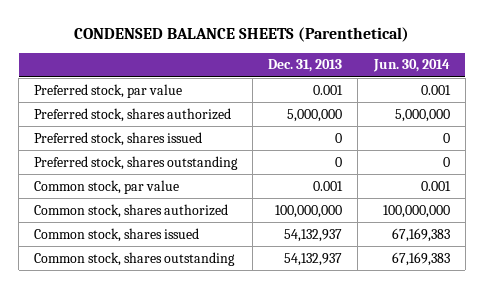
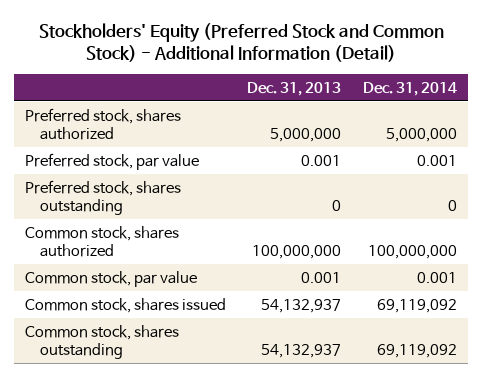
- CONDENSED BALANCE SHEETS (Parenthetical)
+ Stockholders' Equity (Preferred Stock and Common Stock) - Additional Information (Detail)
- | Dec. 31, 2013 | Jun. 30, 2014
+ | Dec. 31, 2013 | Dec. 31, 2014
- Preferred stock, shares issued | 0 | 0
moved down: Preferred stock, par value | 0.001 | 0.001
moved down: Common stock, par value | 0.001 | 0.001

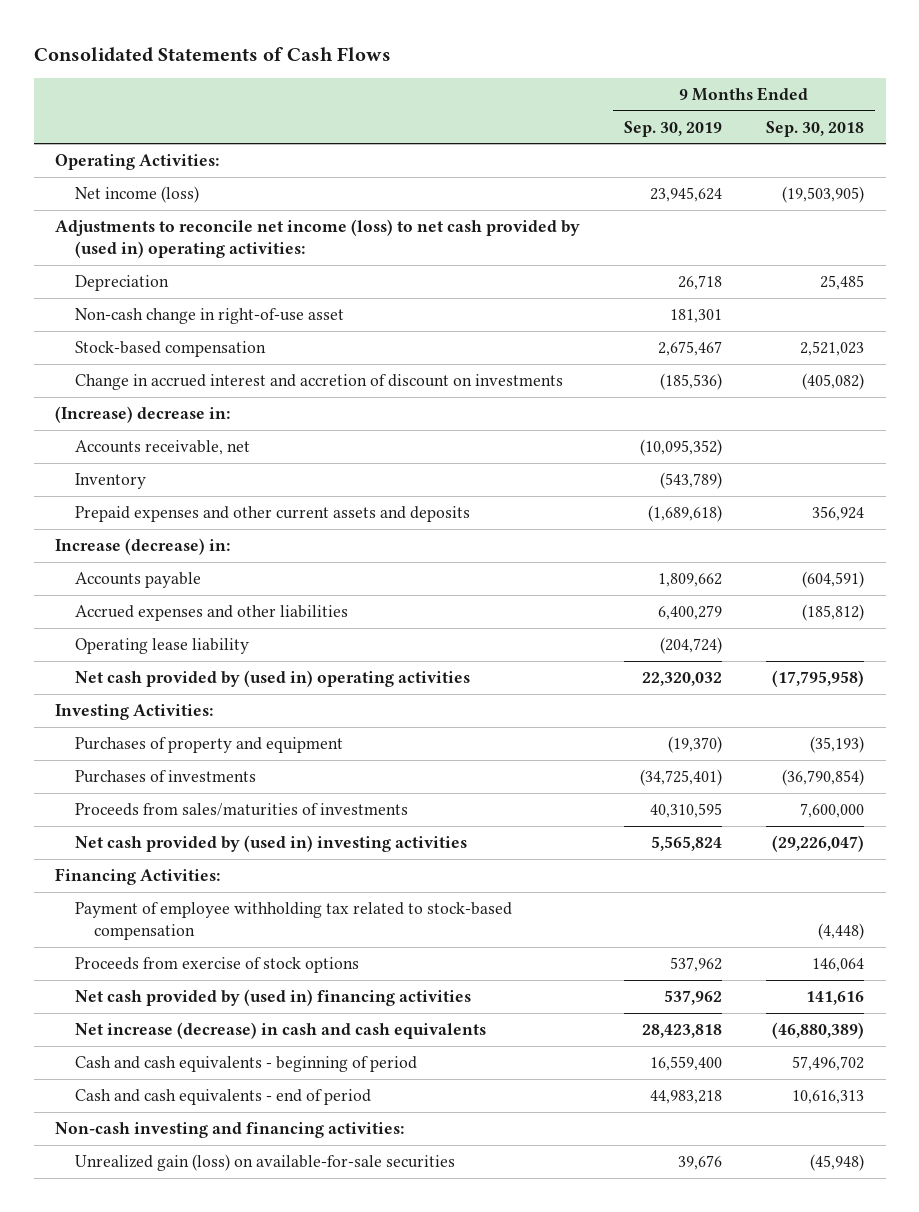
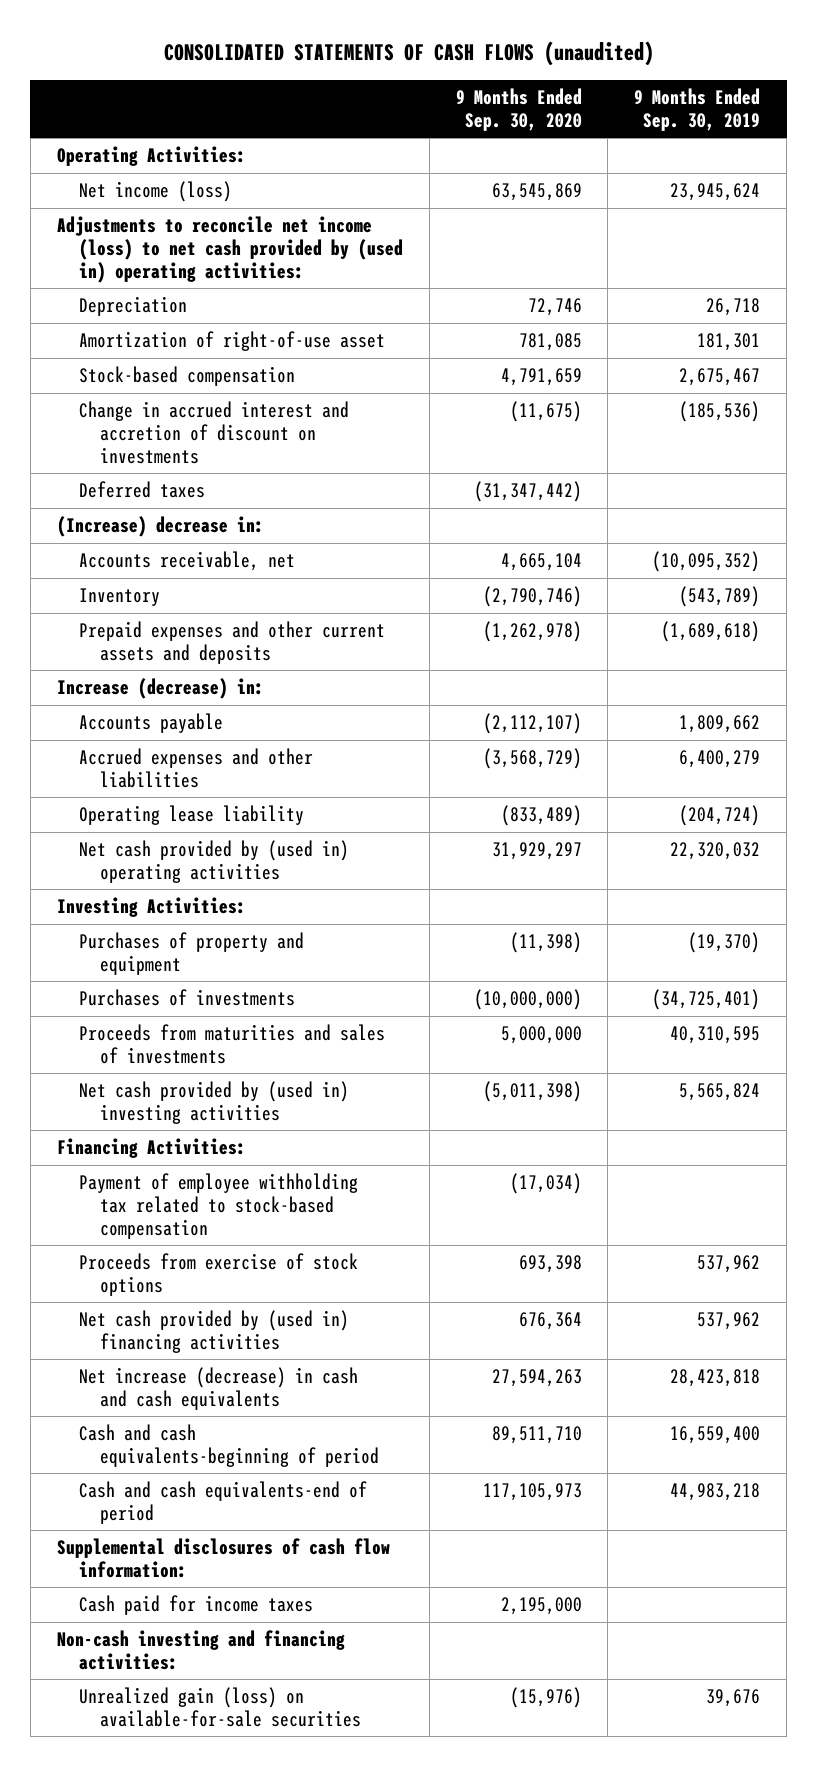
- Consolidated Statements of Cash Flows
+ CONSOLIDATED STATEMENTS OF CASH FLOWS (unaudited)
- | 9 Months Ended Sep. 30, 2019 | 9 Months Ended Sep. 30, 2018
+ | 9 Months Ended Sep. 30, 2020 | 9 Months Ended Sep. 30, 2019
- Non-cash change in right-of-use asset | 181,301 |
+ Amortization of right-of-use asset | 781,085 | 181,301
+ Deferred taxes | (31,347,442) |
- Proceeds from sales/maturities of investments | 40,310,595 | 7,600,000
+ Proceeds from maturities and sales of investments | 5,000,000 | 40,310,595
- Cash and cash equivalents - beginning of period | 16,559,400 | 57,496,702
- Cash and cash equivalents - end of period | 44,983,218 | 10,616,313
+ Cash and cash equivalents-beginning of period | 89,511,710 | 16,559,400
+ Cash and cash equivalents-end of period | 117,105,973 | 44,983,218
+ Supplemental disclosures of cash flow information:
+ Cash paid for income taxes | 2,195,000 |

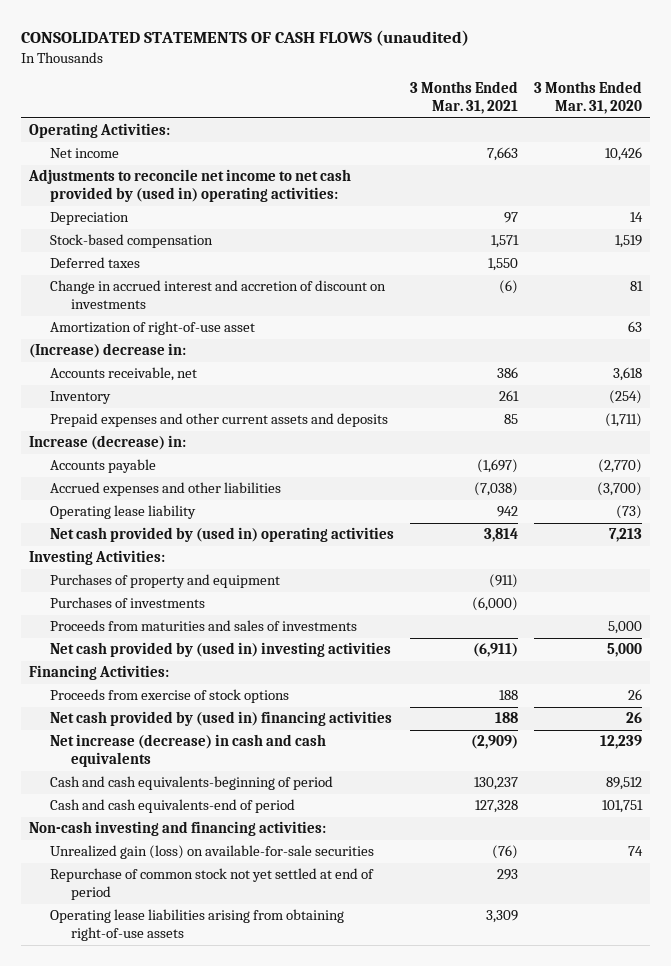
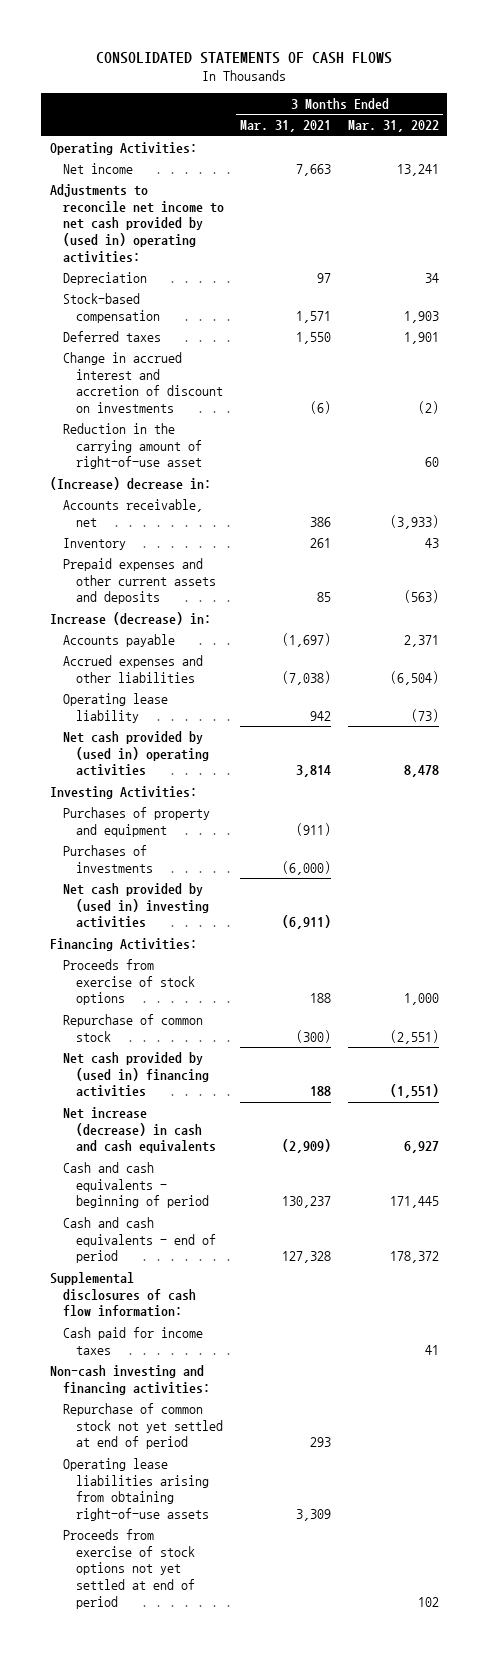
- CONSOLIDATED STATEMENTS OF CASH FLOWS (unaudited)
+ CONSOLIDATED STATEMENTS OF CASH FLOWS
- | 3 Months Ended Mar. 31, 2021 | 3 Months Ended Mar. 31, 2020
+ | 3 Months Ended Mar. 31, 2021 | 3 Months Ended Mar. 31, 2022
- Amortization of right-of-use asset | | 63
+ Reduction in the carrying amount of right-of-use asset | | 60
- Proceeds from maturities and sales of investments | | 5,000
+ Repurchase of common stock | (300) | (2,551)
- Cash and cash equivalents-beginning of period | 130,237 | 89,512
- Cash and cash equivalents-end of period | 127,328 | 101,751
+ Cash and cash equivalents - beginning of period | 130,237 | 171,445
+ Cash and cash equivalents - end of period | 127,328 | 178,372
+ Supplemental disclosures of cash flow information:
+ Cash paid for income taxes | | 41
- Unrealized gain (loss) on available-for-sale securities | (76) | 74
+ Proceeds from exercise of stock options not yet settled at end of period | | 102

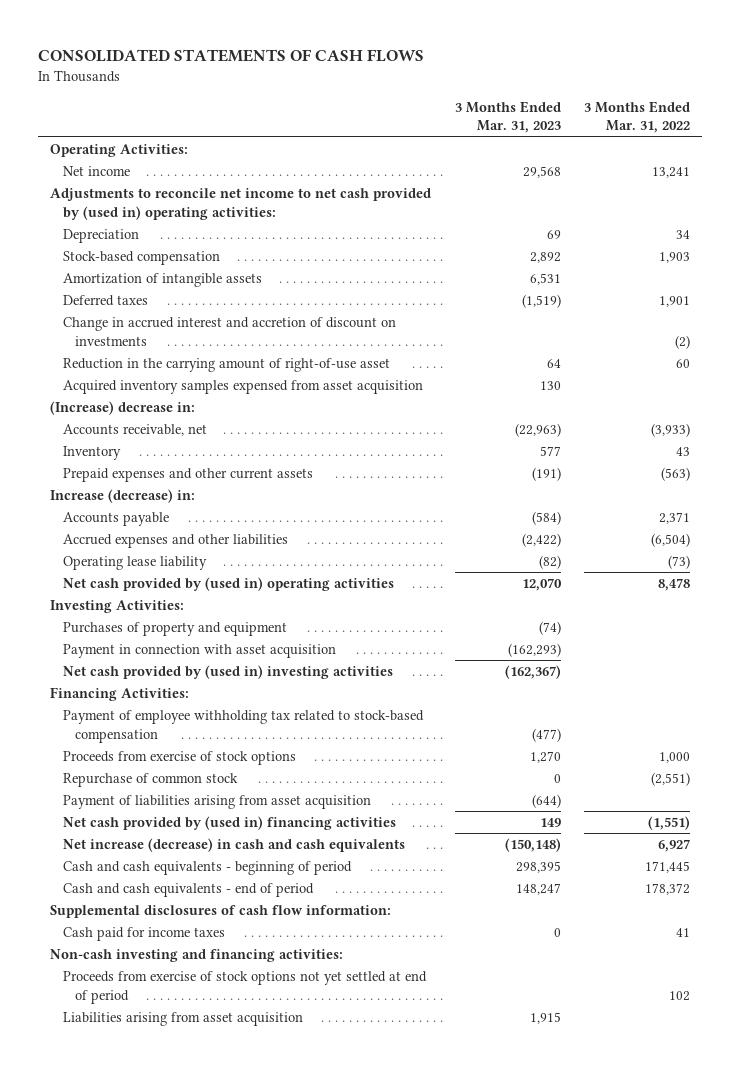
- | 3 Months Ended Mar. 31, 2021 | 3 Months Ended Mar. 31, 2022
+ | 3 Months Ended Mar. 31, 2023 | 3 Months Ended Mar. 31, 2022
+ Amortization of intangible assets | 6,531 |
+ Acquired inventory samples expensed from asset acquisition | 130 |
- Prepaid expenses and other current assets and deposits | 85 | (563)
+ Prepaid expenses and other current assets | (191) | (563)
- Purchases of investments | (6,000) |
+ Payment in connection with asset acquisition | (162,293) |
+ Payment of employee withholding tax related to stock-based compensation | (477) |
+ Payment of liabilities arising from asset acquisition | (644) |
- Repurchase of common stock not yet settled at end of period | 293 |
- Operating lease liabilities arising from obtaining right-of-use assets | 3,309 |
+ Liabilities arising from asset acquisition | 1,915 |

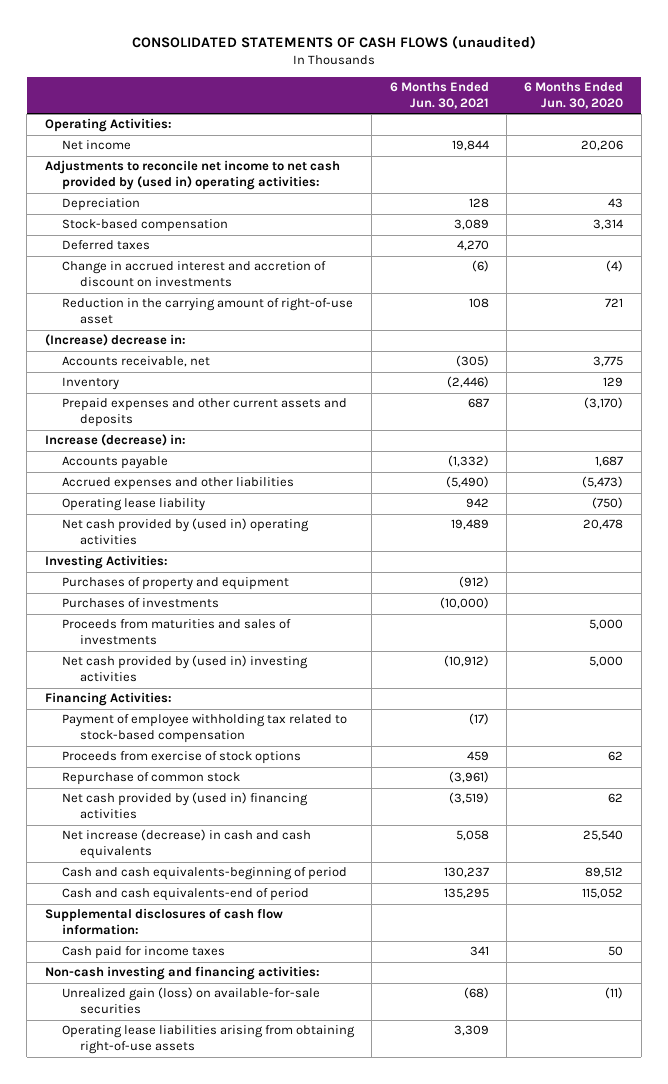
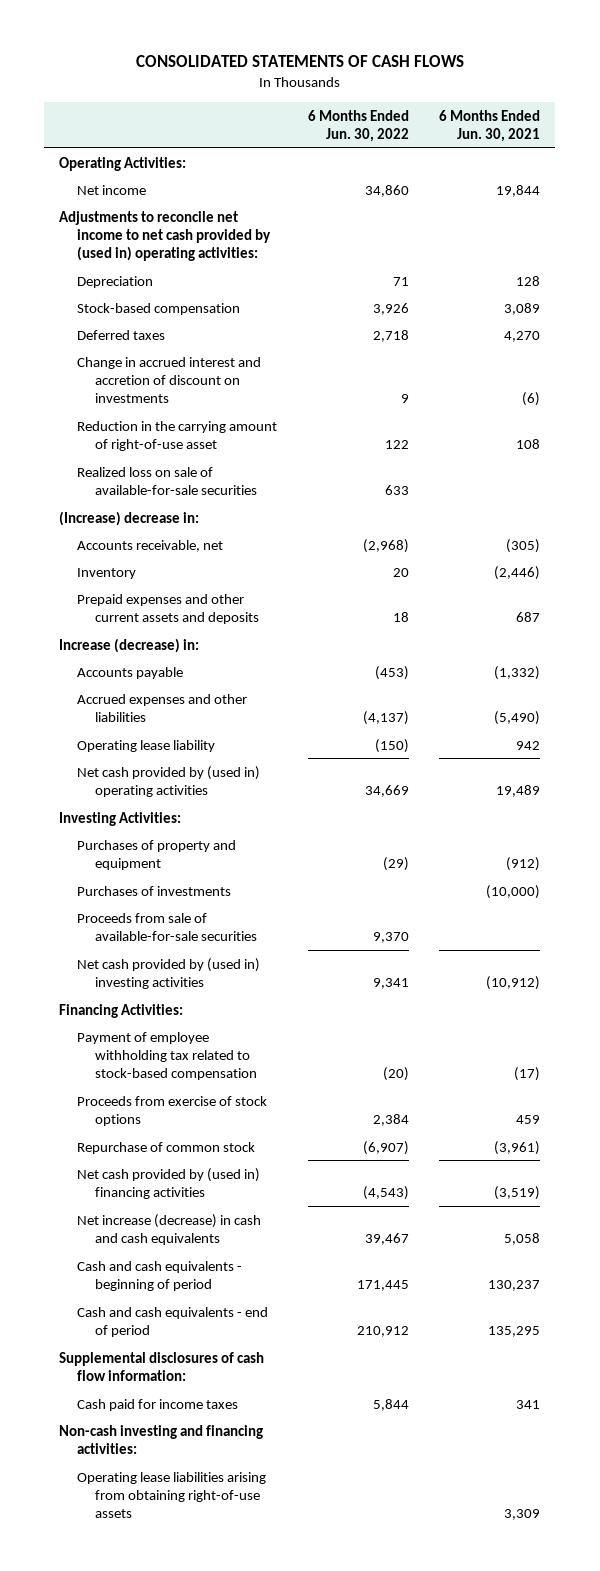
- CONSOLIDATED STATEMENTS OF CASH FLOWS (unaudited)
+ CONSOLIDATED STATEMENTS OF CASH FLOWS
- | 6 Months Ended Jun. 30, 2021 | 6 Months Ended Jun. 30, 2020
+ | 6 Months Ended Jun. 30, 2022 | 6 Months Ended Jun. 30, 2021
+ Realized loss on sale of available-for-sale securities | 633 |
- Proceeds from maturities and sales of investments | | 5,000
+ Proceeds from sale of available-for-sale securities | 9,370 |
- Cash and cash equivalents-beginning of period | 130,237 | 89,512
- Cash and cash equivalents-end of period | 135,295 | 115,052
+ Cash and cash equivalents - beginning of period | 171,445 | 130,237
+ Cash and cash equivalents - end of period | 210,912 | 135,295
- Unrealized gain (loss) on available-for-sale securities | (68) | (11)

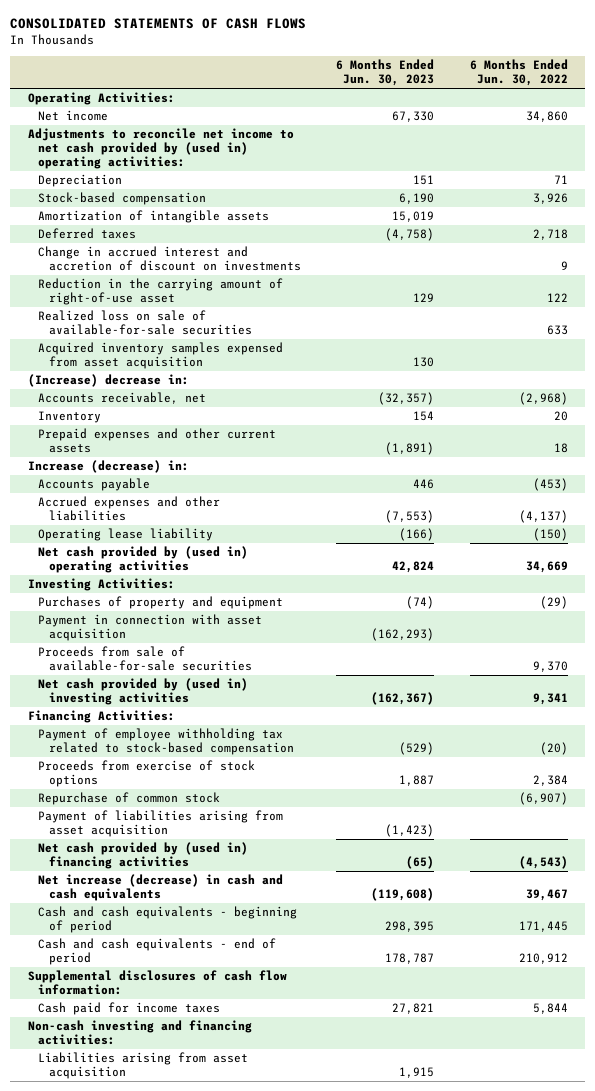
- | 6 Months Ended Jun. 30, 2022 | 6 Months Ended Jun. 30, 2021
+ | 6 Months Ended Jun. 30, 2023 | 6 Months Ended Jun. 30, 2022
+ Amortization of intangible assets | 15,019 |
+ Acquired inventory samples expensed from asset acquisition | 130 |
- Prepaid expenses and other current assets and deposits | 18 | 687
+ Prepaid expenses and other current assets | (1,891) | 18
- Purchases of investments | | (10,000)
+ Payment in connection with asset acquisition | (162,293) |
+ Payment of liabilities arising from asset acquisition | (1,423) |
- Operating lease liabilities arising from obtaining right-of-use assets | | 3,309
+ Liabilities arising from asset acquisition | 1,915 |

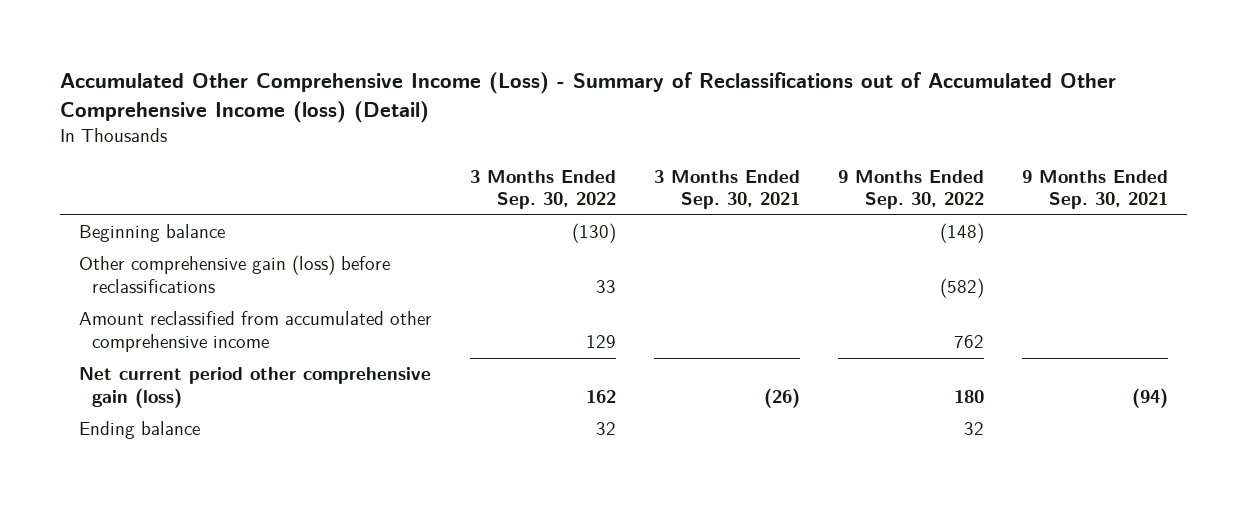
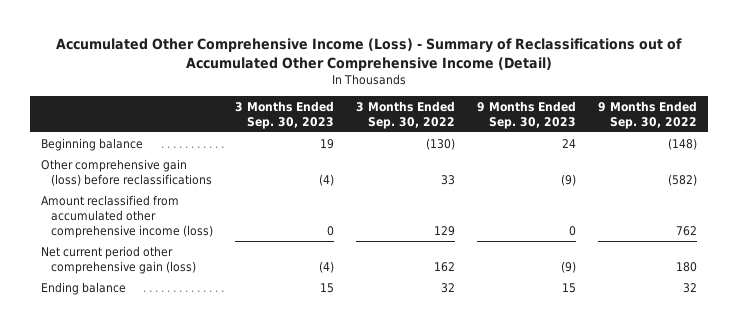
- Accumulated Other Comprehensive Income (Loss) - Summary of Reclassifications out of Accumulated Other Comprehensive Income (loss) (Detail)
+ Accumulated Other Comprehensive Income (Loss) - Summary of Reclassifications out of Accumulated Other Comprehensive Income (Detail)
- | 3 Months Ended Sep. 30, 2022 | 3 Months Ended Sep. 30, 2021 | 9 Months Ended Sep. 30, 2022 | 9 Months Ended Sep. 30, 2021
+ | 3 Months Ended Sep. 30, 2023 | 3 Months Ended Sep. 30, 2022 | 9 Months Ended Sep. 30, 2023 | 9 Months Ended Sep. 30, 2022
- Amount reclassified from accumulated other comprehensive income | 129 | | 762 |
+ Amount reclassified from accumulated other comprehensive income (loss) | 0 | 129 | 0 | 762

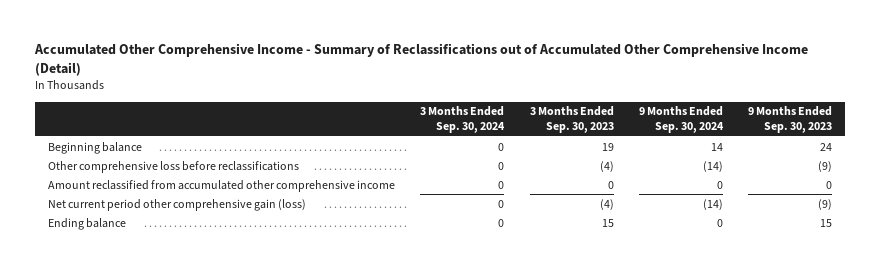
- Accumulated Other Comprehensive Income (Loss) - Summary of Reclassifications out of Accumulated Other Comprehensive Income (Detail)
+ Accumulated Other Comprehensive Income - Summary of Reclassifications out of Accumulated Other Comprehensive Income (Detail)
- | 3 Months Ended Sep. 30, 2023 | 3 Months Ended Sep. 30, 2022 | 9 Months Ended Sep. 30, 2023 | 9 Months Ended Sep. 30, 2022
+ | 3 Months Ended Sep. 30, 2024 | 3 Months Ended Sep. 30, 2023 | 9 Months Ended Sep. 30, 2024 | 9 Months Ended Sep. 30, 2023
- Other comprehensive gain (loss) before reclassifications | (4) | 33 | (9) | (582)
- Amount reclassified from accumulated other comprehensive income (loss) | 0 | 129 | 0 | 762
+ Other comprehensive loss before reclassifications | 0 | (4) | (14) | (9)
+ Amount reclassified from accumulated other comprehensive income | 0 | 0 | 0 | 0

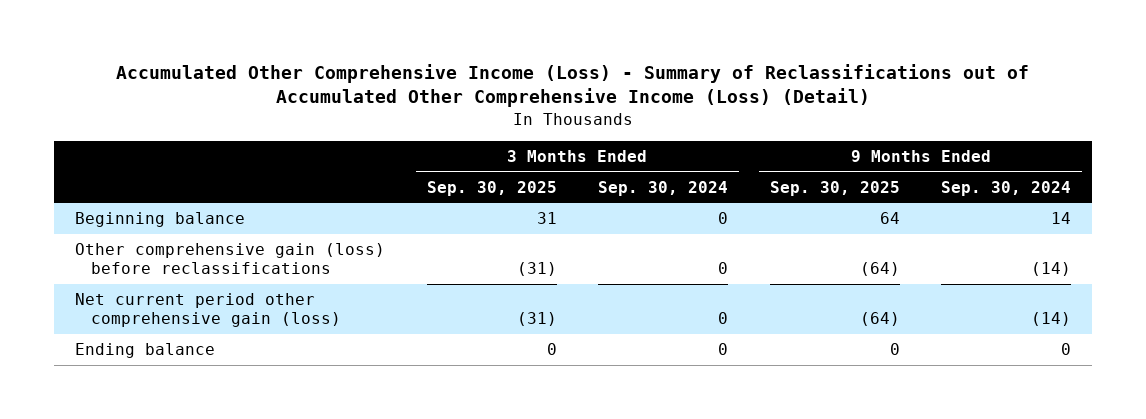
- Accumulated Other Comprehensive Income - Summary of Reclassifications out of Accumulated Other Comprehensive Income (Detail)
+ Accumulated Other Comprehensive Income (Loss) - Summary of Reclassifications out of Accumulated Other Comprehensive Income (Loss) (Detail)
- | 3 Months Ended Sep. 30, 2024 | 3 Months Ended Sep. 30, 2023 | 9 Months Ended Sep. 30, 2024 | 9 Months Ended Sep. 30, 2023
+ | 3 Months Ended Sep. 30, 2025 | 3 Months Ended Sep. 30, 2024 | 9 Months Ended Sep. 30, 2025 | 9 Months Ended Sep. 30, 2024
- Other comprehensive loss before reclassifications | 0 | (4) | (14) | (9)
- Amount reclassified from accumulated other comprehensive income | 0 | 0 | 0 | 0
+ Other comprehensive gain (loss) before reclassifications | (31) | 0 | (64) | (14)

